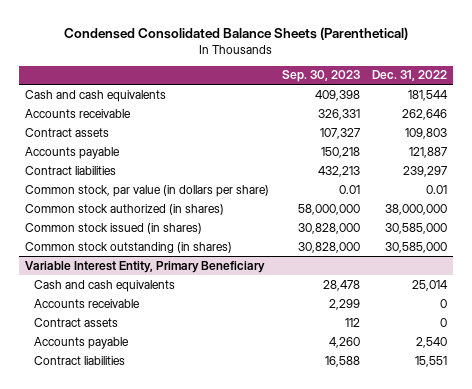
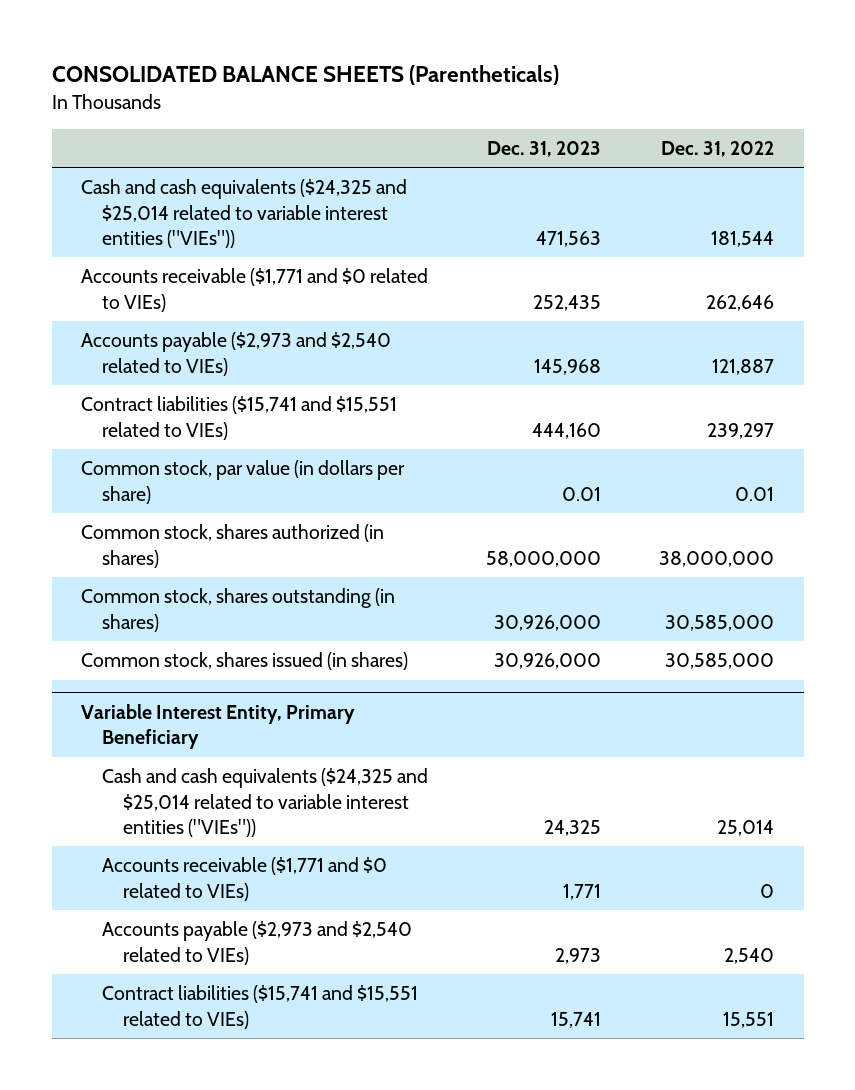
- Condensed Consolidated Balance Sheets (Parenthetical)
+ CONSOLIDATED BALANCE SHEETS (Parentheticals)
- | Sep. 30, 2023 | Dec. 31, 2022
+ | Dec. 31, 2023 | Dec. 31, 2022
- Cash and cash equivalents | 409,398 | 181,544
- Accounts receivable | 326,331 | 262,646
- Contract assets | 107,327 | 109,803
- Accounts payable | 150,218 | 121,887
- Contract liabilities | 432,213 | 239,297
+ Cash and cash equivalents ($24,325 and $25,014 related to variable interest entities ("VIEs")) | 471,563 | 181,544
+ Accounts receivable ($1,771 and $0 related to VIEs) | 252,435 | 262,646
+ Accounts payable ($2,973 and $2,540 related to VIEs) | 145,968 | 121,887
+ Contract liabilities ($15,741 and $15,551 related to VIEs) | 444,160 | 239,297
- Common stock authorized (in shares) | 58,000,000 | 38,000,000
- Common stock issued (in shares) | 30,828,000 | 30,585,000
- Common stock outstanding (in shares) | 30,828,000 | 30,585,000
+ Common stock, shares authorized (in shares) | 58,000,000 | 38,000,000
+ Common stock, shares outstanding (in shares) | 30,926,000 | 30,585,000
+ Common stock, shares issued (in shares) | 30,926,000 | 30,585,000
@ Variable Interest Entity, Primary Beneficiary
- Cash and cash equivalents | 28,478 | 25,014
- Accounts receivable | 2,299 | 0
- Contract assets | 112 | 0
- Accounts payable | 4,260 | 2,540
- Contract liabilities | 16,588 | 15,551
+ Cash and cash equivalents ($24,325 and $25,014 related to variable interest entities ("VIEs")) | 24,325 | 25,014
+ Accounts receivable ($1,771 and $0 related to VIEs) | 1,771 | 0
+ Accounts payable ($2,973 and $2,540 related to VIEs) | 2,973 | 2,540
+ Contract liabilities ($15,741 and $15,551 related to VIEs) | 15,741 | 15,551

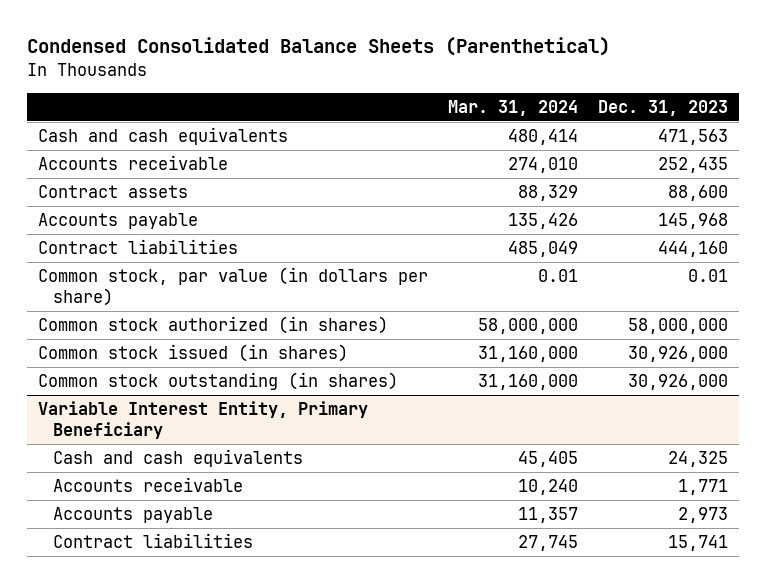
- CONSOLIDATED BALANCE SHEETS (Parentheticals)
+ Condensed Consolidated Balance Sheets (Parenthetical)
- | Dec. 31, 2023 | Dec. 31, 2022
+ | Mar. 31, 2024 | Dec. 31, 2023
- Cash and cash equivalents ($24,325 and $25,014 related to variable interest entities ("VIEs")) | 471,563 | 181,544
- Accounts receivable ($1,771 and $0 related to VIEs) | 252,435 | 262,646
- Accounts payable ($2,973 and $2,540 related to VIEs) | 145,968 | 121,887
- Contract liabilities ($15,741 and $15,551 related to VIEs) | 444,160 | 239,297
+ Cash and cash equivalents | 480,414 | 471,563
+ Accounts receivable | 274,010 | 252,435
+ Contract assets | 88,329 | 88,600
+ Accounts payable | 135,426 | 145,968
+ Contract liabilities | 485,049 | 444,160
- Common stock, shares authorized (in shares) | 58,000,000 | 38,000,000
- Common stock, shares outstanding (in shares) | 30,926,000 | 30,585,000
- Common stock, shares issued (in shares) | 30,926,000 | 30,585,000
+ Common stock authorized (in shares) | 58,000,000 | 58,000,000
+ Common stock issued (in shares) | 31,160,000 | 30,926,000
+ Common stock outstanding (in shares) | 31,160,000 | 30,926,000
@ Variable Interest Entity, Primary Beneficiary
- Cash and cash equivalents ($24,325 and $25,014 related to variable interest entities ("VIEs")) | 24,325 | 25,014
- Accounts receivable ($1,771 and $0 related to VIEs) | 1,771 | 0
- Accounts payable ($2,973 and $2,540 related to VIEs) | 2,973 | 2,540
- Contract liabilities ($15,741 and $15,551 related to VIEs) | 15,741 | 15,551
+ Cash and cash equivalents | 45,405 | 24,325
+ Accounts receivable | 10,240 | 1,771
+ Accounts payable | 11,357 | 2,973
+ Contract liabilities | 27,745 | 15,741

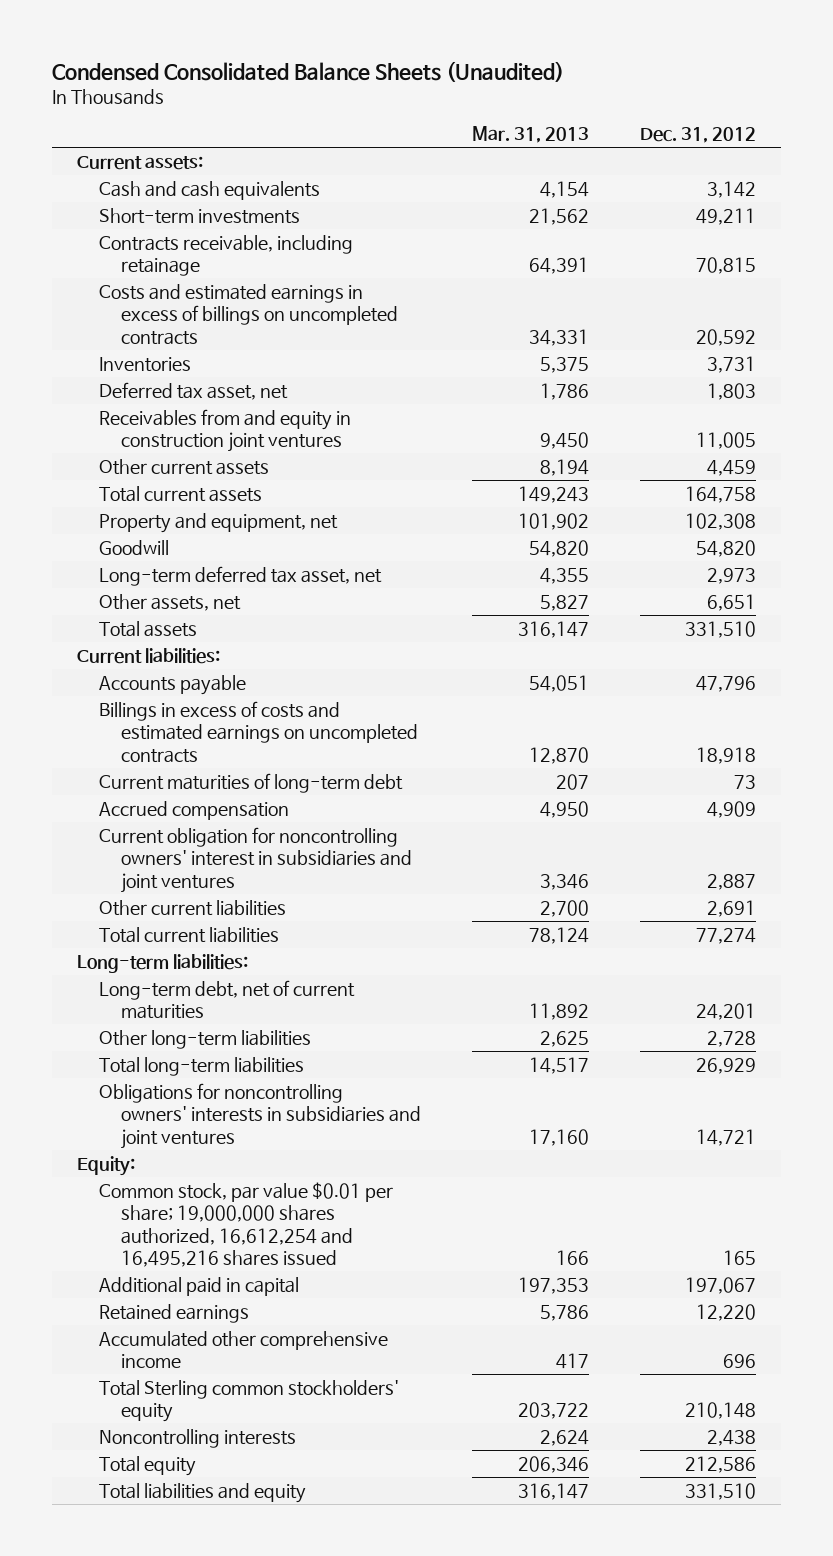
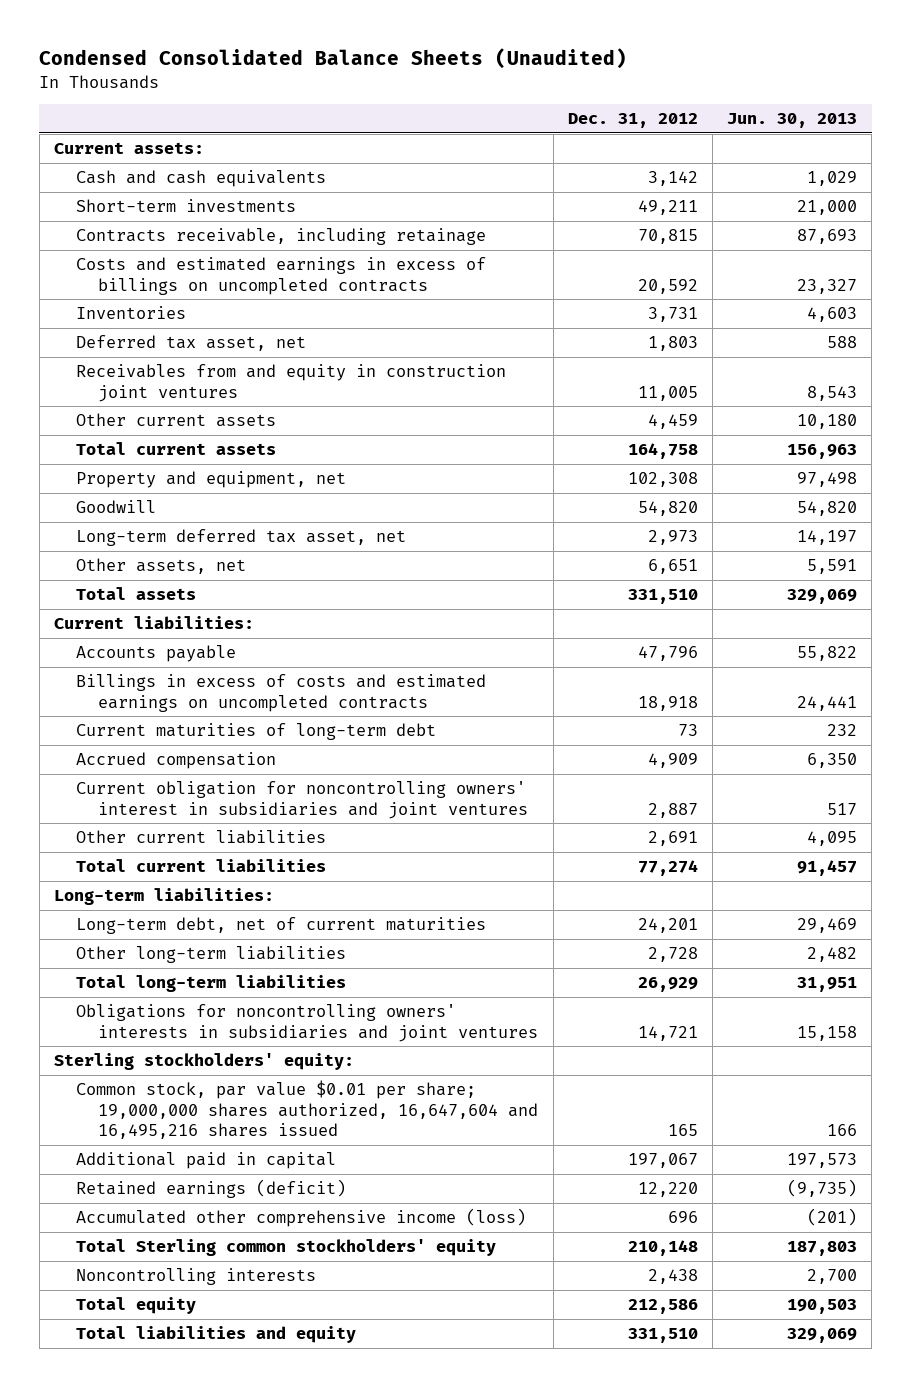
- | Mar. 31, 2013 | Dec. 31, 2012
+ | Dec. 31, 2012 | Jun. 30, 2013
- Equity:
- Common stock, par value $0.01 per share; 19,000,000 shares authorized, 16,612,254 and 16,495,216 shares issued | 166 | 165
+ Sterling stockholders' equity:
+ Common stock, par value $0.01 per share; 19,000,000 shares authorized, 16,647,604 and 16,495,216 shares issued | 165 | 166
- Retained earnings | 5,786 | 12,220
- Accumulated other comprehensive income | 417 | 696
+ Retained earnings (deficit) | 12,220 | (9,735)
+ Accumulated other comprehensive income (loss) | 696 | (201)

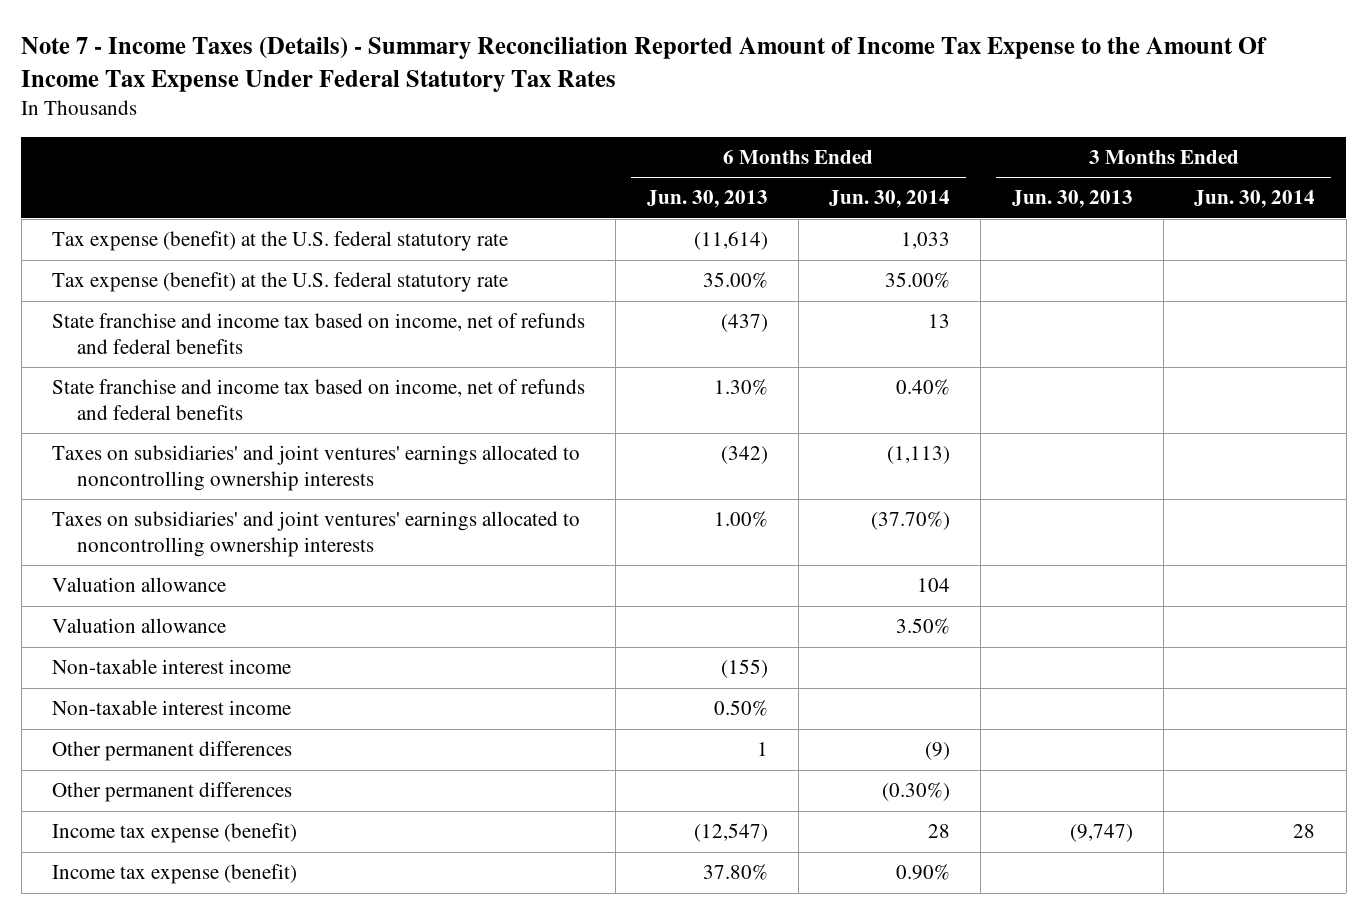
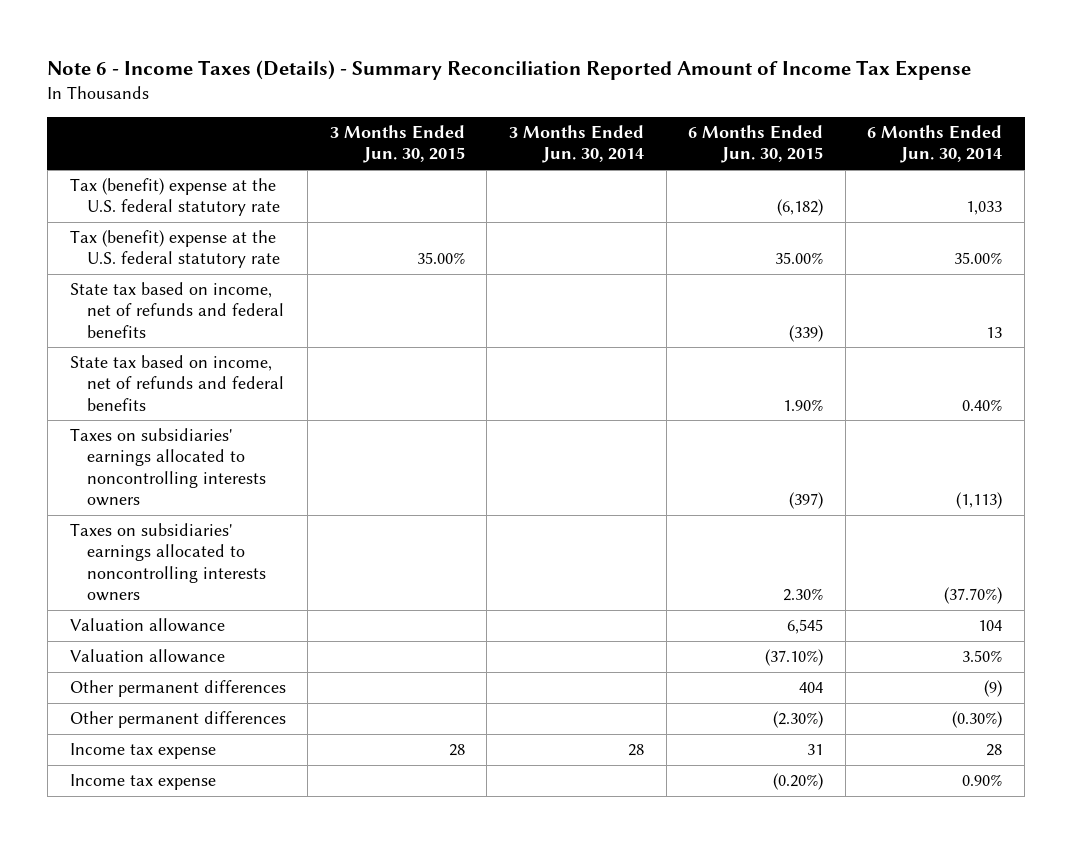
- Note 7 - Income Taxes (Details) - Summary Reconciliation Reported Amount of Income Tax Expense to the Amount Of Income Tax Expense Under Federal Statutory Tax Rates
+ Note 6 - Income Taxes (Details) - Summary Reconciliation Reported Amount of Income Tax Expense
- | 6 Months Ended Jun. 30, 2013 | 6 Months Ended Jun. 30, 2014 | 3 Months Ended Jun. 30, 2013 | 3 Months Ended Jun. 30, 2014
+ | 3 Months Ended Jun. 30, 2015 | 3 Months Ended Jun. 30, 2014 | 6 Months Ended Jun. 30, 2015 | 6 Months Ended Jun. 30, 2014
- Tax expense (benefit) at the U.S. federal statutory rate | (11,614) | 1,033 | |
- Tax expense (benefit) at the U.S. federal statutory rate | 35.00% | 35.00% | |
- State franchise and income tax based on income, net of refunds and federal benefits | (437) | 13 | |
- State franchise and income tax based on income, net of refunds and federal benefits | 1.30% | 0.40% | |
- Taxes on subsidiaries' and joint ventures' earnings allocated to noncontrolling ownership interests | (342) | (1,113) | |
- Taxes on subsidiaries' and joint ventures' earnings allocated to noncontrolling ownership interests | 1.00% | (37.70%) | |
+ Tax (benefit) expense at the U.S. federal statutory rate | | | (6,182) | 1,033
+ Tax (benefit) expense at the U.S. federal statutory rate | 35.00% | | 35.00% | 35.00%
+ State tax based on income, net of refunds and federal benefits | | | (339) | 13
+ State tax based on income, net of refunds and federal benefits | | | 1.90% | 0.40%
+ Taxes on subsidiaries' earnings allocated to noncontrolling interests owners | | | (397) | (1,113)
+ Taxes on subsidiaries' earnings allocated to noncontrolling interests owners | | | 2.30% | (37.70%)
- Non-taxable interest income | (155) | | |
- Non-taxable interest income | 0.50% | | |
- Income tax expense (benefit) | (12,547) | 28 | (9,747) | 28
- Income tax expense (benefit) | 37.80% | 0.90% | |
+ Income tax expense | 28 | 28 | 31 | 28
+ Income tax expense | | | (0.20%) | 0.90%

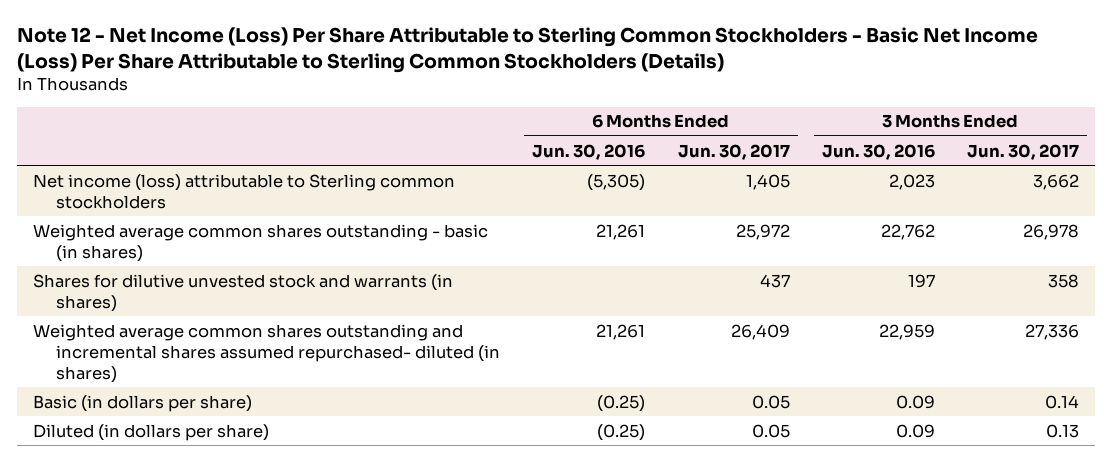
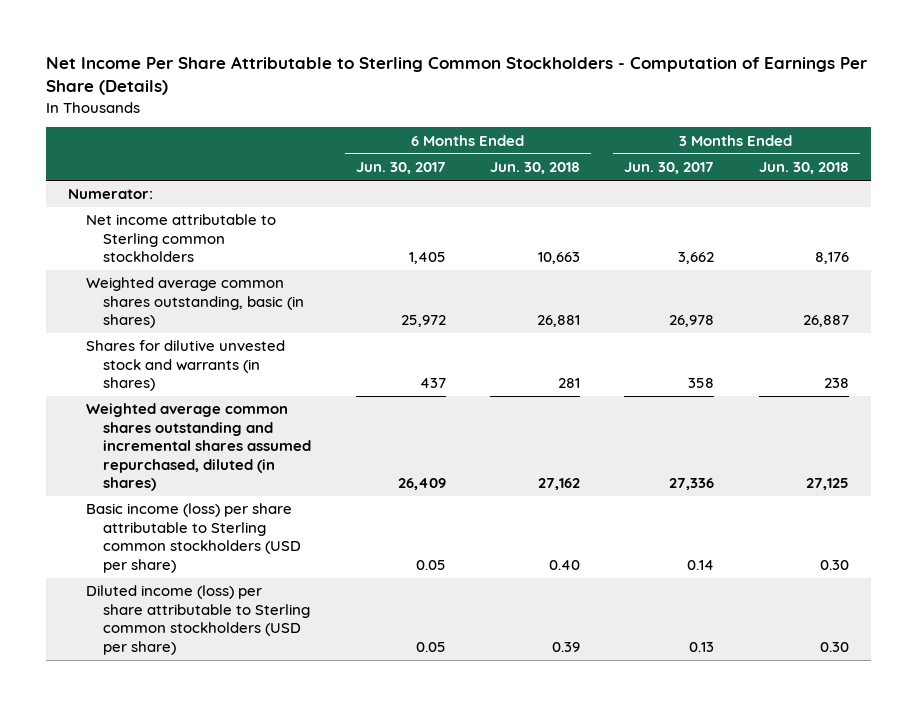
- Note 12 - Net Income (Loss) Per Share Attributable to Sterling Common Stockholders - Basic Net Income (Loss) Per Share Attributable to Sterling Common Stockholders (Details)
+ Net Income Per Share Attributable to Sterling Common Stockholders - Computation of Earnings Per Share (Details)
- | 6 Months Ended Jun. 30, 2016 | 6 Months Ended Jun. 30, 2017 | 3 Months Ended Jun. 30, 2016 | 3 Months Ended Jun. 30, 2017
+ | 6 Months Ended Jun. 30, 2017 | 6 Months Ended Jun. 30, 2018 | 3 Months Ended Jun. 30, 2017 | 3 Months Ended Jun. 30, 2018
- Net income (loss) attributable to Sterling common stockholders | (5,305) | 1,405 | 2,023 | 3,662
- Weighted average common shares outstanding - basic (in shares) | 21,261 | 25,972 | 22,762 | 26,978
+ Numerator:
+ Net income attributable to Sterling common stockholders | 1,405 | 10,663 | 3,662 | 8,176
+ Weighted average common shares outstanding, basic (in shares) | 25,972 | 26,881 | 26,978 | 26,887
- Weighted average common shares outstanding and incremental shares assumed repurchased- diluted (in shares) | 21,261 | 26,409 | 22,959 | 27,336
- Basic (in dollars per share) | (0.25) | 0.05 | 0.09 | 0.14
- Diluted (in dollars per share) | (0.25) | 0.05 | 0.09 | 0.13
+ Weighted average common shares outstanding and incremental shares assumed repurchased, diluted (in shares) | 26,409 | 27,162 | 27,336 | 27,125
+ Basic income (loss) per share attributable to Sterling common stockholders (USD per share) | 0.05 | 0.40 | 0.14 | 0.30
+ Diluted income (loss) per share attributable to Sterling common stockholders (USD per share) | 0.05 | 0.39 | 0.13 | 0.30

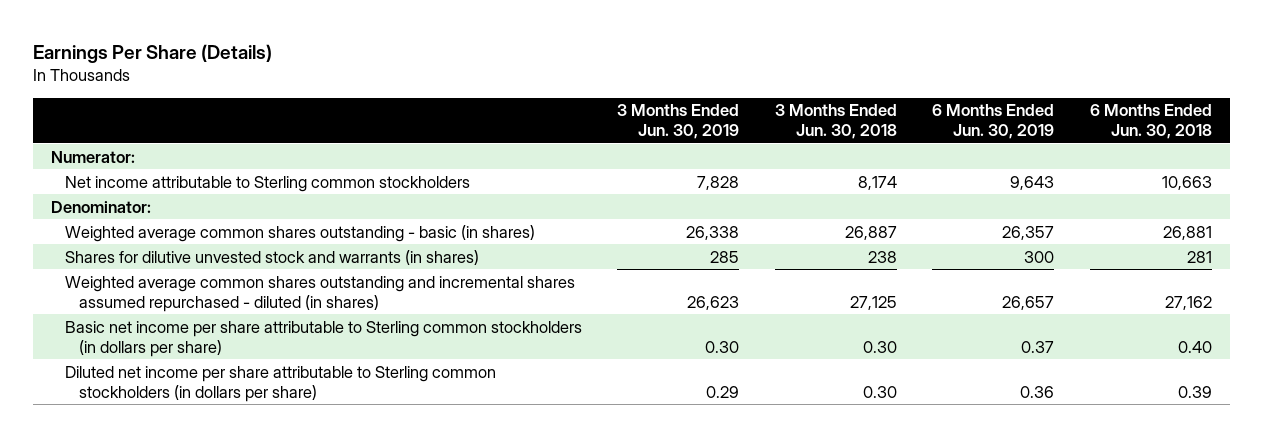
- Net Income Per Share Attributable to Sterling Common Stockholders - Computation of Earnings Per Share (Details)
+ Earnings Per Share (Details)
- | 6 Months Ended Jun. 30, 2017 | 6 Months Ended Jun. 30, 2018 | 3 Months Ended Jun. 30, 2017 | 3 Months Ended Jun. 30, 2018
+ | 3 Months Ended Jun. 30, 2019 | 3 Months Ended Jun. 30, 2018 | 6 Months Ended Jun. 30, 2019 | 6 Months Ended Jun. 30, 2018
- Net income attributable to Sterling common stockholders | 1,405 | 10,663 | 3,662 | 8,176
- Weighted average common shares outstanding, basic (in shares) | 25,972 | 26,881 | 26,978 | 26,887
+ Net income attributable to Sterling common stockholders | 7,828 | 8,174 | 9,643 | 10,663
+ Denominator:
+ Weighted average common shares outstanding - basic (in shares) | 26,338 | 26,887 | 26,357 | 26,881
- Weighted average common shares outstanding and incremental shares assumed repurchased, diluted (in shares) | 26,409 | 27,162 | 27,336 | 27,125
- Basic income (loss) per share attributable to Sterling common stockholders (USD per share) | 0.05 | 0.40 | 0.14 | 0.30
- Diluted income (loss) per share attributable to Sterling common stockholders (USD per share) | 0.05 | 0.39 | 0.13 | 0.30
+ Weighted average common shares outstanding and incremental shares assumed repurchased - diluted (in shares) | 26,623 | 27,125 | 26,657 | 27,162
+ Basic net income per share attributable to Sterling common stockholders (in dollars per share) | 0.30 | 0.30 | 0.37 | 0.40
+ Diluted net income per share attributable to Sterling common stockholders (in dollars per share) | 0.29 | 0.30 | 0.36 | 0.39

